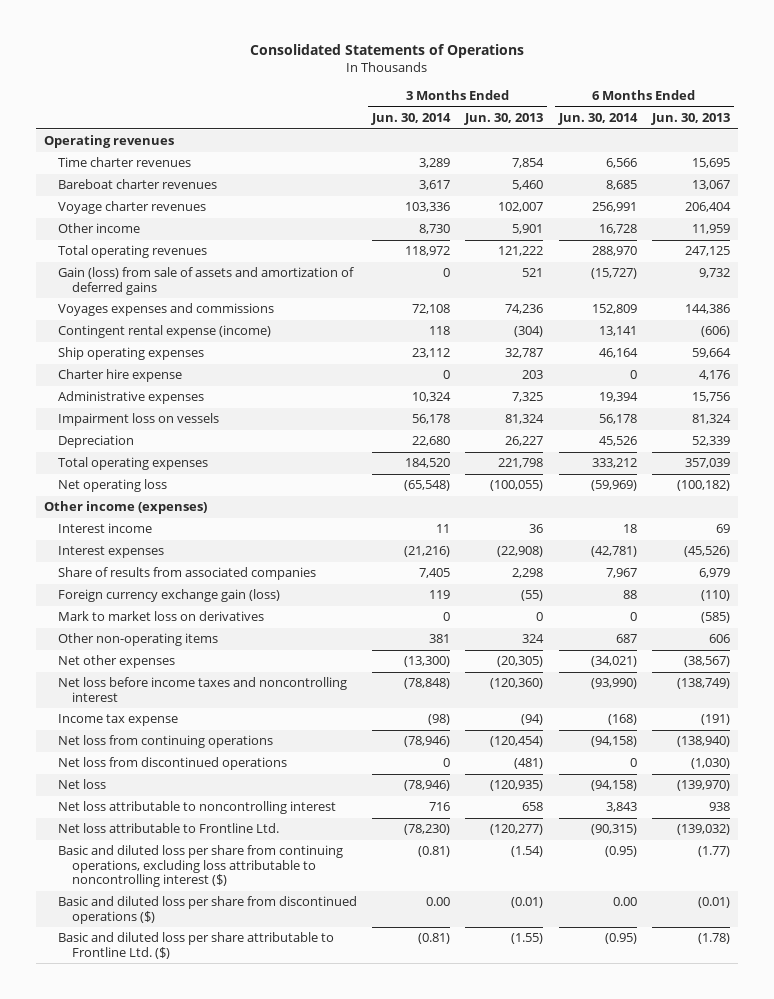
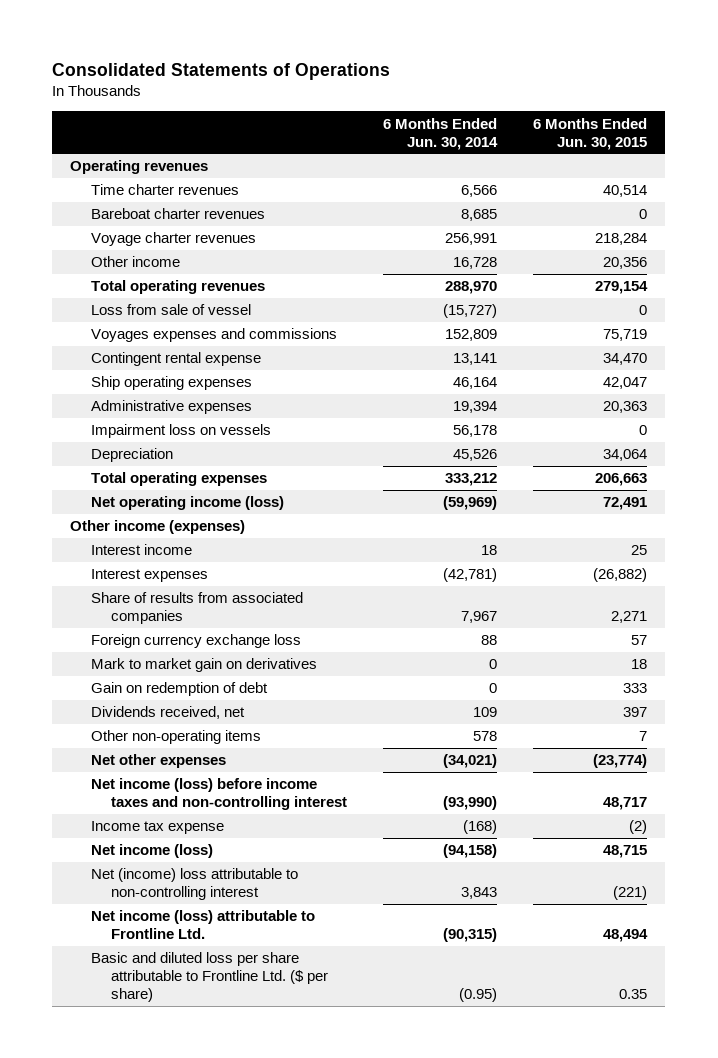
- | 3 Months Ended Jun. 30, 2014 | 3 Months Ended Jun. 30, 2013 | 6 Months Ended Jun. 30, 2014 | 6 Months Ended Jun. 30, 2013
+ | 6 Months Ended Jun. 30, 2014 | 6 Months Ended Jun. 30, 2015
- Gain (loss) from sale of assets and amortization of deferred gains | 0 | 521 | (15,727) | 9,732
+ Loss from sale of vessel | (15,727) | 0
- Contingent rental expense (income) | 118 | (304) | 13,141 | (606)
+ Contingent rental expense | 13,141 | 34,470
- Charter hire expense | 0 | 203 | 0 | 4,176
- Net operating loss | (65,548) | (100,055) | (59,969) | (100,182)
+ Net operating income (loss) | (59,969) | 72,491
- Foreign currency exchange gain (loss) | 119 | (55) | 88 | (110)
- Mark to market loss on derivatives | 0 | 0 | 0 | (585)
- Other non-operating items | 381 | 324 | 687 | 606
+ Foreign currency exchange loss | 88 | 57
+ Mark to market gain on derivatives | 0 | 18
+ Gain on redemption of debt | 0 | 333
+ Dividends received, net | 109 | 397
+ Other non-operating items | 578 | 7
- Net loss before income taxes and noncontrolling interest | (78,848) | (120,360) | (93,990) | (138,749)
+ Net income (loss) before income taxes and non-controlling interest | (93,990) | 48,717
- Net loss from continuing operations | (78,946) | (120,454) | (94,158) | (138,940)
- Net loss from discontinued operations | 0 | (481) | 0 | (1,030)
- Net loss | (78,946) | (120,935) | (94,158) | (139,970)
- Net loss attributable to noncontrolling interest | 716 | 658 | 3,843 | 938
- Net loss attributable to Frontline Ltd. | (78,230) | (120,277) | (90,315) | (139,032)
- Basic and diluted loss per share from continuing operations, excluding loss attributable to noncontrolling interest ($) | (0.81) | (1.54) | (0.95) | (1.77)
- Basic and diluted loss per share from discontinued operations ($) | 0.00 | (0.01) | 0.00 | (0.01)
- Basic and diluted loss per share attributable to Frontline Ltd. ($) | (0.81) | (1.55) | (0.95) | (1.78)
+ Net income (loss) | (94,158) | 48,715
+ Net (income) loss attributable to non-controlling interest | 3,843 | (221)
+ Net income (loss) attributable to Frontline Ltd. | (90,315) | 48,494
+ Basic and diluted loss per share attributable to Frontline Ltd. ($ per share) | (0.95) | 0.35

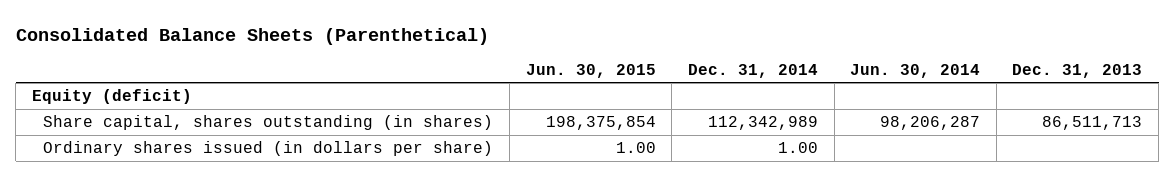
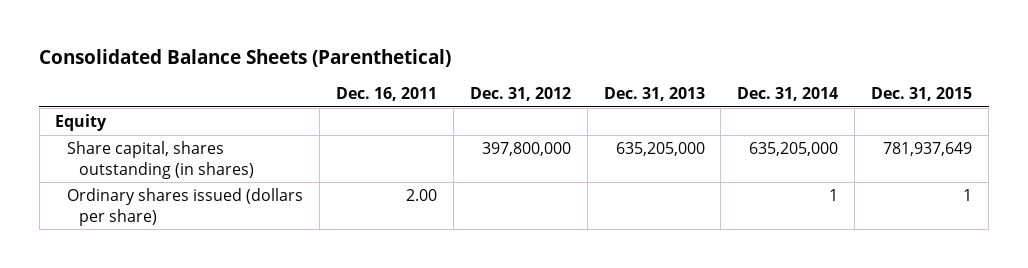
- | Jun. 30, 2015 | Dec. 31, 2014 | Jun. 30, 2014 | Dec. 31, 2013
+ | Dec. 16, 2011 | Dec. 31, 2012 | Dec. 31, 2013 | Dec. 31, 2014 | Dec. 31, 2015
- Equity (deficit)
- Share capital, shares outstanding (in shares) | 198,375,854 | 112,342,989 | 98,206,287 | 86,511,713
- Ordinary shares issued (in dollars per share) | 1.00 | 1.00 | |
+ Equity
+ Share capital, shares outstanding (in shares) | | 397,800,000 | 635,205,000 | 635,205,000 | 781,937,649
+ Ordinary shares issued (dollars per share) | 2.00 | | | 1 | 1

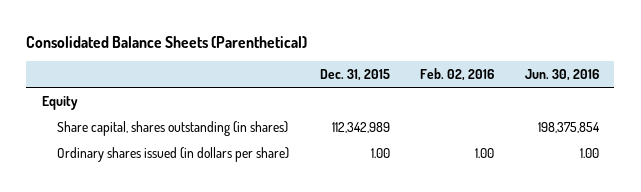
- | Dec. 16, 2011 | Dec. 31, 2012 | Dec. 31, 2013 | Dec. 31, 2014 | Dec. 31, 2015
+ | Dec. 31, 2015 | Feb. 02, 2016 | Jun. 30, 2016
- Share capital, shares outstanding (in shares) | | 397,800,000 | 635,205,000 | 635,205,000 | 781,937,649
- Ordinary shares issued (dollars per share) | 2.00 | | | 1 | 1
+ Share capital, shares outstanding (in shares) | 112,342,989 | | 198,375,854
+ Ordinary shares issued (in dollars per share) | 1.00 | 1.00 | 1.00

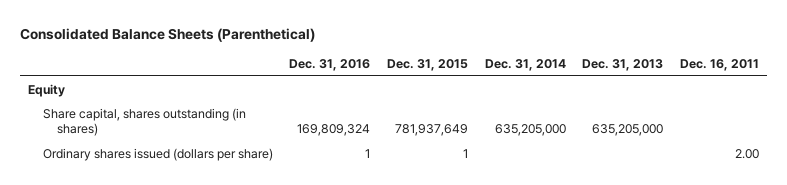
- | Dec. 31, 2015 | Feb. 02, 2016 | Jun. 30, 2016
+ | Dec. 31, 2016 | Dec. 31, 2015 | Dec. 31, 2014 | Dec. 31, 2013 | Dec. 16, 2011
- Share capital, shares outstanding (in shares) | 112,342,989 | | 198,375,854
- Ordinary shares issued (in dollars per share) | 1.00 | 1.00 | 1.00
+ Share capital, shares outstanding (in shares) | 169,809,324 | 781,937,649 | 635,205,000 | 635,205,000 |
+ Ordinary shares issued (dollars per share) | 1 | 1 | | | 2.00

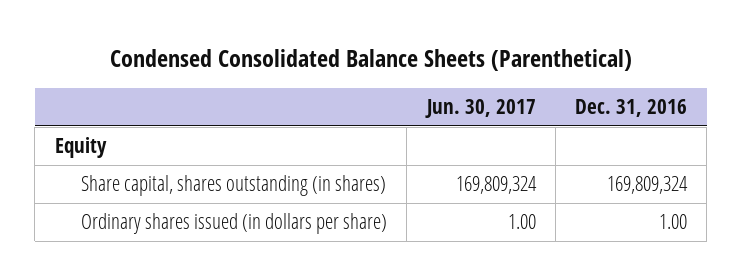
- Consolidated Balance Sheets (Parenthetical)
+ Condensed Consolidated Balance Sheets (Parenthetical)
- | Dec. 31, 2016 | Dec. 31, 2015 | Dec. 31, 2014 | Dec. 31, 2013 | Dec. 16, 2011
+ | Jun. 30, 2017 | Dec. 31, 2016
- Ordinary shares issued (dollars per share) | 1 | 1 | | | 2.00
+ Ordinary shares issued (in dollars per share) | 1.00 | 1.00

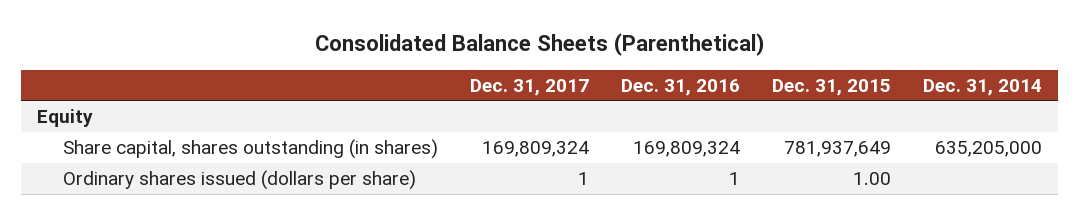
- Condensed Consolidated Balance Sheets (Parenthetical)
+ Consolidated Balance Sheets (Parenthetical)
- | Jun. 30, 2017 | Dec. 31, 2016
+ | Dec. 31, 2017 | Dec. 31, 2016 | Dec. 31, 2015 | Dec. 31, 2014
- Ordinary shares issued (in dollars per share) | 1.00 | 1.00
+ Ordinary shares issued (dollars per share) | 1 | 1 | 1.00 |

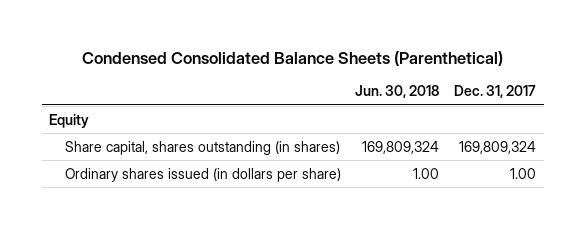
- Consolidated Balance Sheets (Parenthetical)
+ Condensed Consolidated Balance Sheets (Parenthetical)
- | Dec. 31, 2017 | Dec. 31, 2016 | Dec. 31, 2015 | Dec. 31, 2014
+ | Jun. 30, 2018 | Dec. 31, 2017
- Ordinary shares issued (dollars per share) | 1 | 1 | 1.00 |
+ Ordinary shares issued (in dollars per share) | 1.00 | 1.00

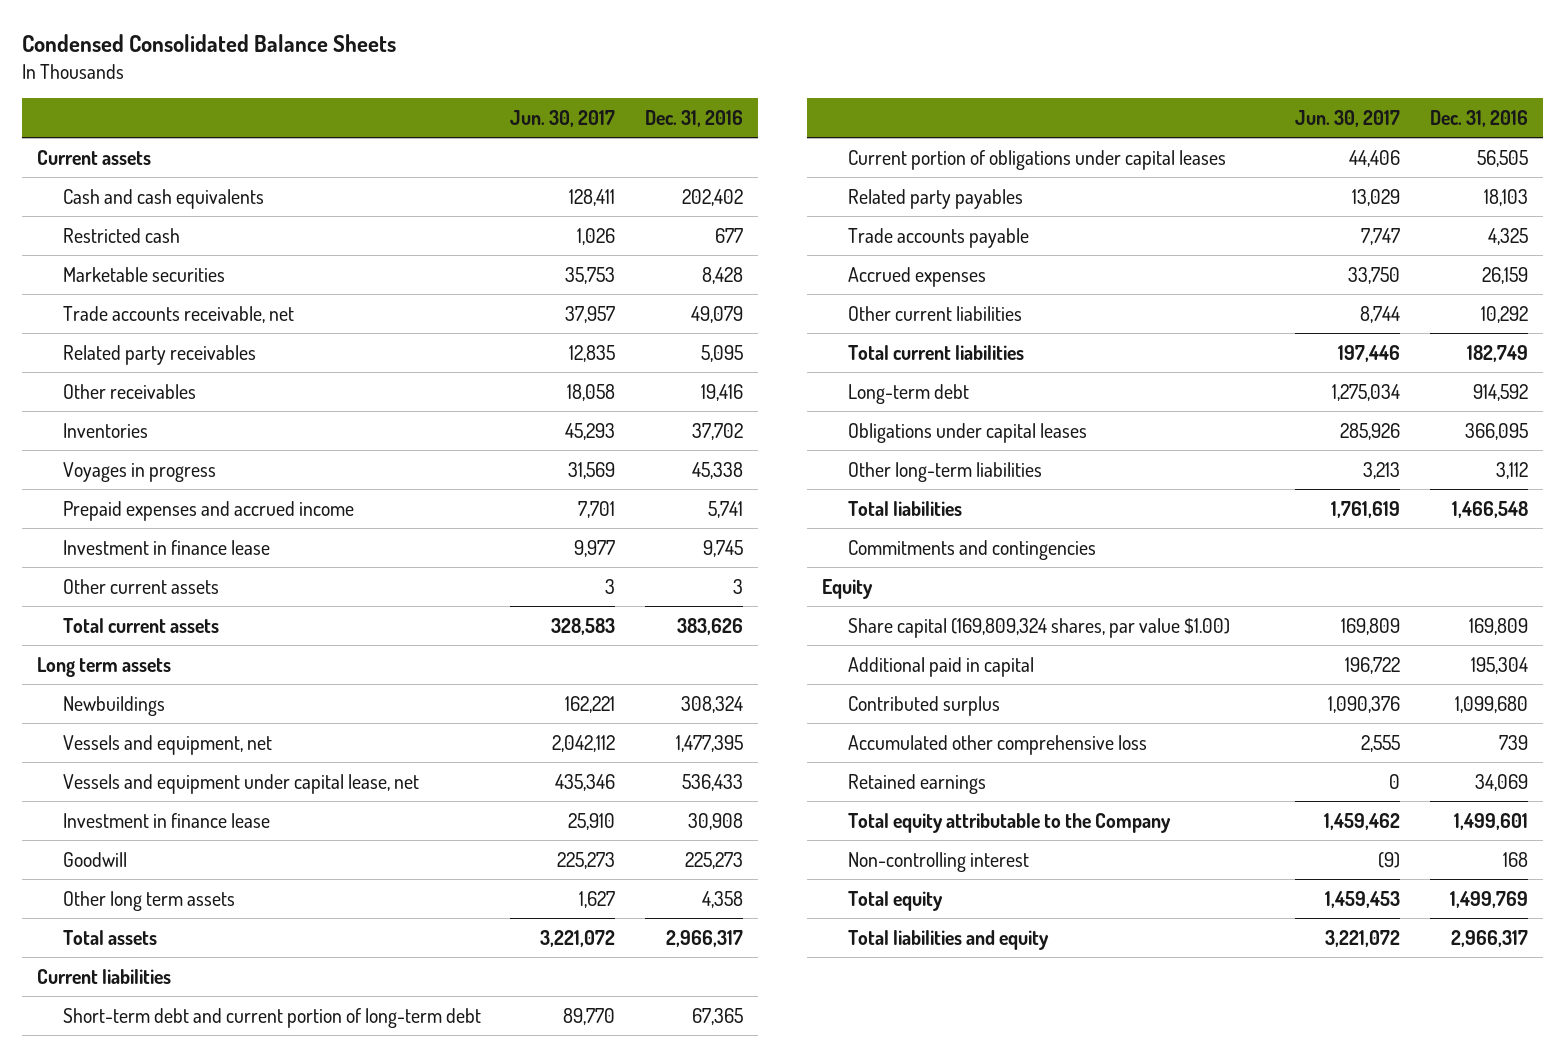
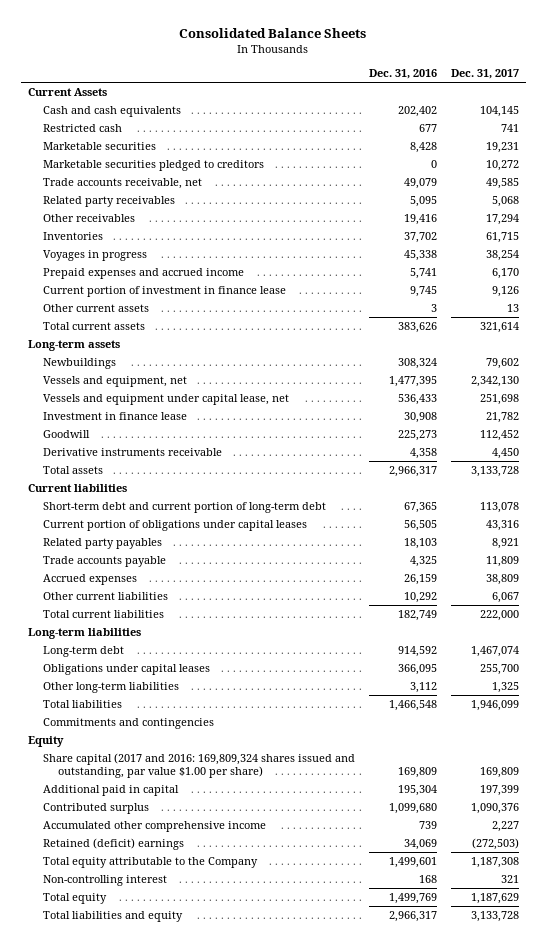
- Condensed Consolidated Balance Sheets
+ Consolidated Balance Sheets
- | Jun. 30, 2017 | Dec. 31, 2016
+ | Dec. 31, 2016 | Dec. 31, 2017
- Current assets
+ Current Assets
+ Marketable securities pledged to creditors | 0 | 10,272
- Investment in finance lease | 9,977 | 9,745
+ Current portion of investment in finance lease | 9,745 | 9,126
- Long term assets
+ Long-term assets
- Other long term assets | 1,627 | 4,358
+ Derivative instruments receivable | 4,358 | 4,450
+ Long-term liabilities
- Share capital (169,809,324 shares, par value $1.00) | 169,809 | 169,809
+ Share capital (2017 and 2016: 169,809,324 shares issued and outstanding, par value $1.00 per share) | 169,809 | 169,809
- Accumulated other comprehensive loss | 2,555 | 739
- Retained earnings | 0 | 34,069
+ Accumulated other comprehensive income | 739 | 2,227
+ Retained (deficit) earnings | 34,069 | (272,503)

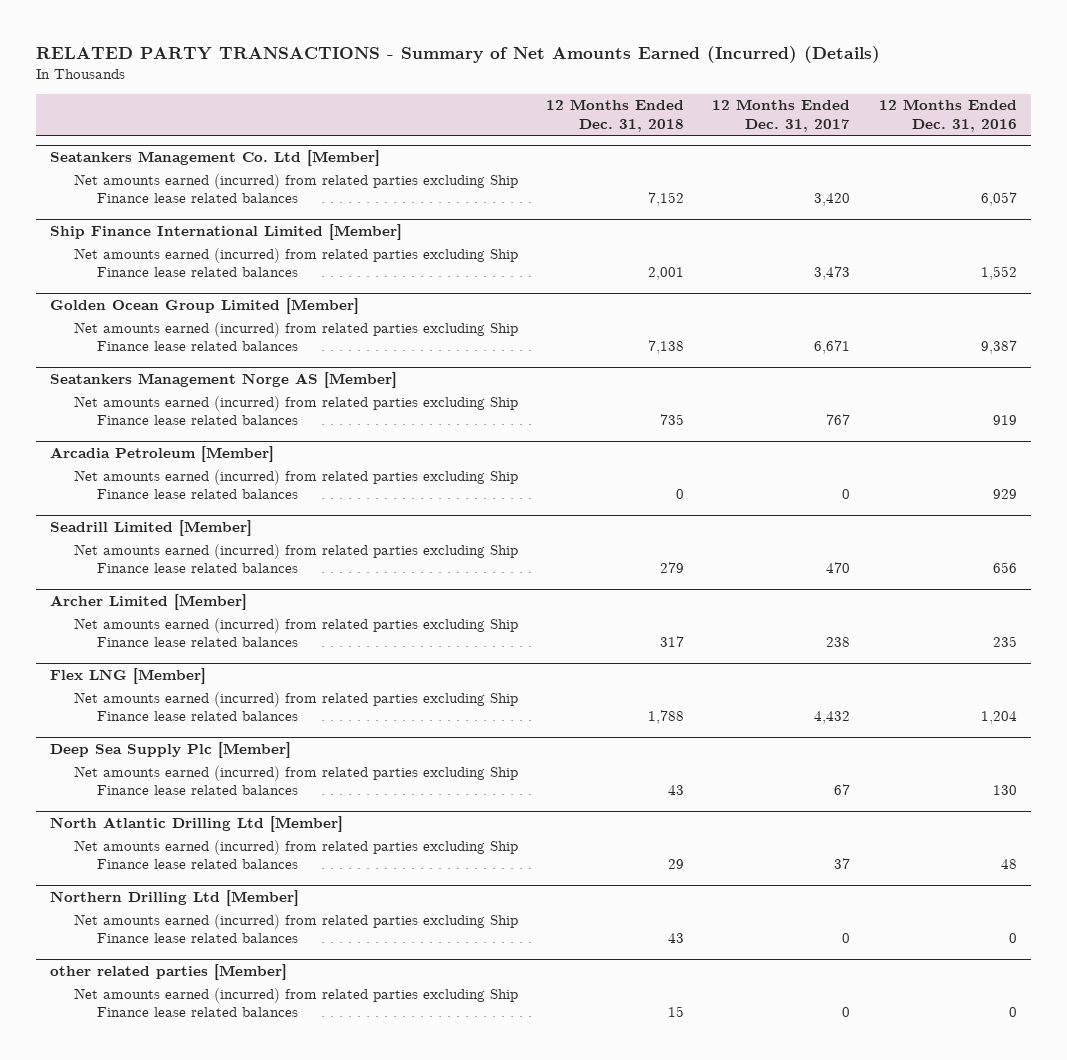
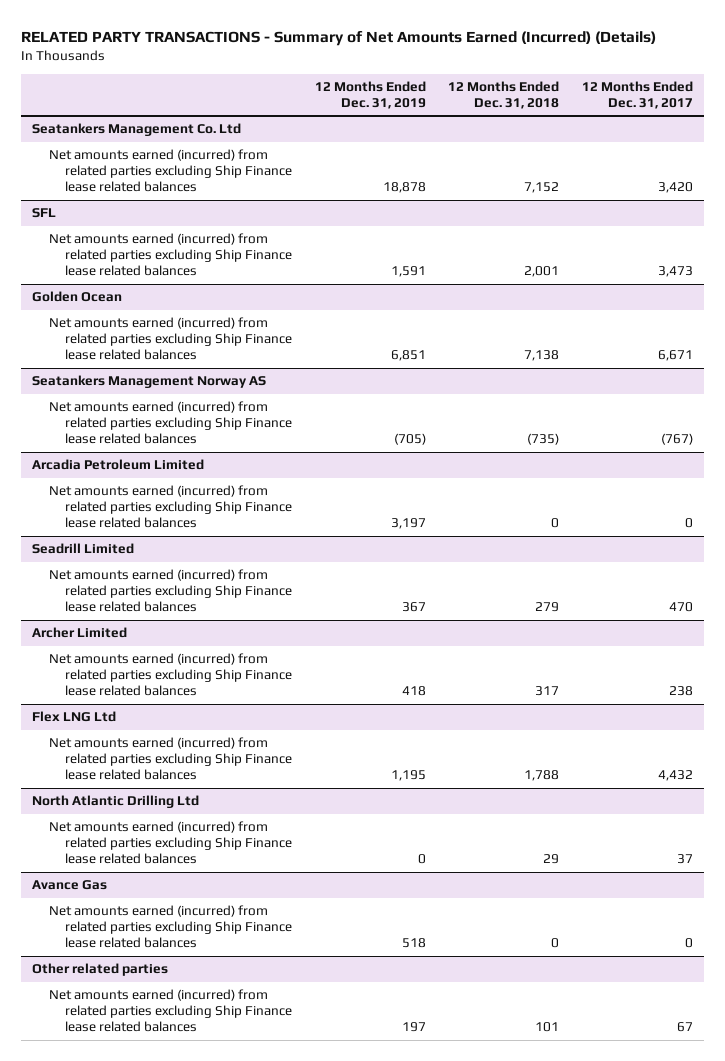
- | 12 Months Ended Dec. 31, 2018 | 12 Months Ended Dec. 31, 2017 | 12 Months Ended Dec. 31, 2016
+ | 12 Months Ended Dec. 31, 2019 | 12 Months Ended Dec. 31, 2018 | 12 Months Ended Dec. 31, 2017
- Seatankers Management Co. Ltd [Member]
+ Seatankers Management Co. Ltd
- Ship Finance International Limited [Member]
+ SFL
- Golden Ocean Group Limited [Member]
+ Golden Ocean
- Seatankers Management Norge AS [Member]
- Net amounts earned (incurred) from related parties excluding Ship Finance lease related balances | 735 | 767 | 919
- Arcadia Petroleum [Member]
+ Seatankers Management Norway AS
+ Net amounts earned (incurred) from related parties excluding Ship Finance lease related balances | (705) | (735) | (767)
+ Arcadia Petroleum Limited
- Seadrill Limited [Member]
+ Seadrill Limited
- Archer Limited [Member]
+ Archer Limited
- Flex LNG [Member]
+ Flex LNG Ltd
- Deep Sea Supply Plc [Member]
- Net amounts earned (incurred) from related parties excluding Ship Finance lease related balances | 43 | 67 | 130
- North Atlantic Drilling Ltd [Member]
+ North Atlantic Drilling Ltd
- Northern Drilling Ltd [Member]
- Net amounts earned (incurred) from related parties excluding Ship Finance lease related balances | 43 | 0 | 0
- other related parties [Member]
- Net amounts earned (incurred) from related parties excluding Ship Finance lease related balances | 15 | 0 | 0
+ Avance Gas
+ Net amounts earned (incurred) from related parties excluding Ship Finance lease related balances | 518 | 0 | 0
+ Other related parties
+ Net amounts earned (incurred) from related parties excluding Ship Finance lease related balances | 197 | 101 | 67

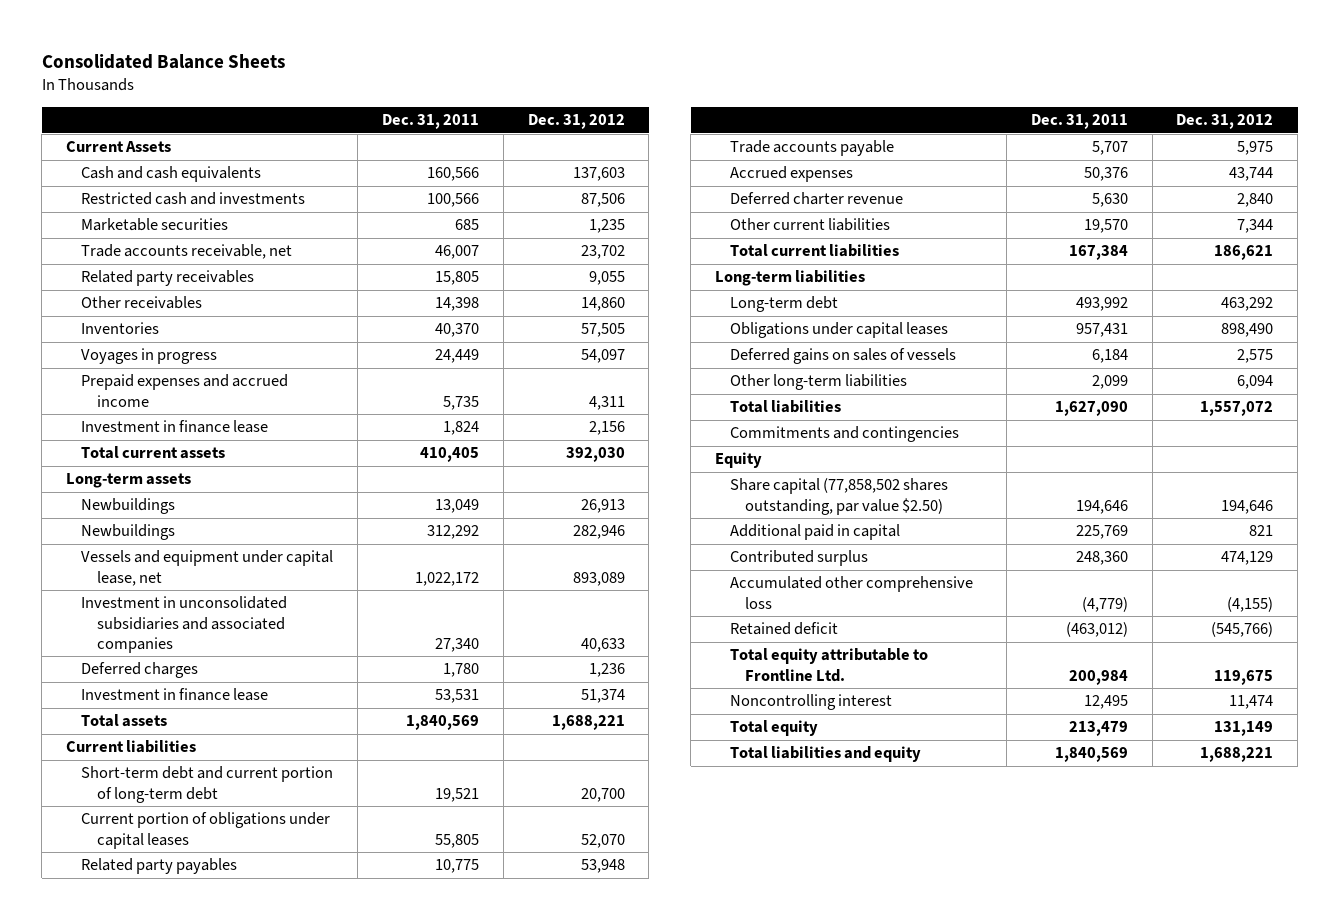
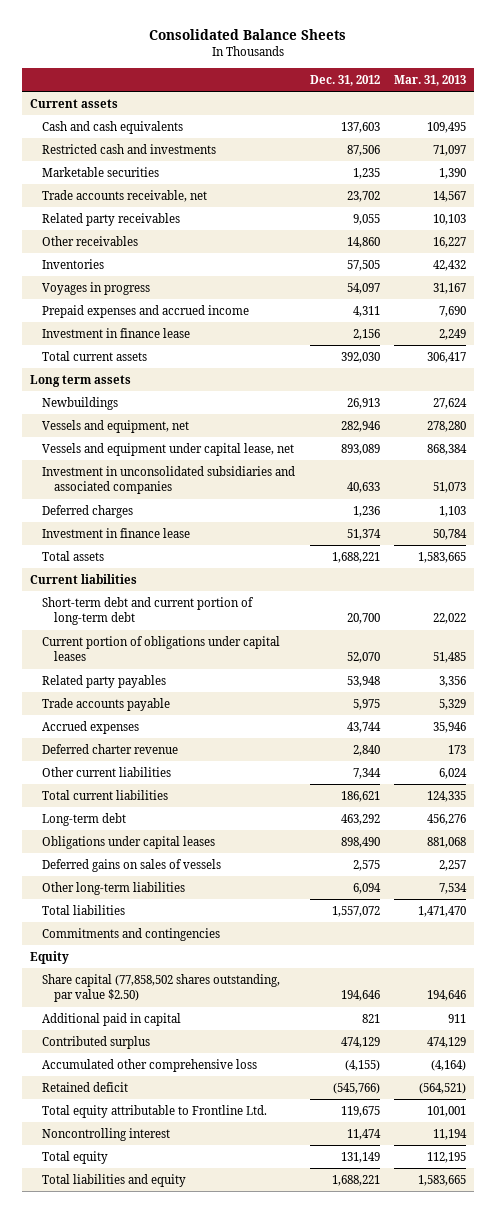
- | Dec. 31, 2011 | Dec. 31, 2012
+ | Dec. 31, 2012 | Mar. 31, 2013
- Current Assets
+ Current assets
- Long-term assets
+ Long term assets
- Newbuildings | 312,292 | 282,946
+ Vessels and equipment, net | 282,946 | 278,280
- Long-term liabilities

